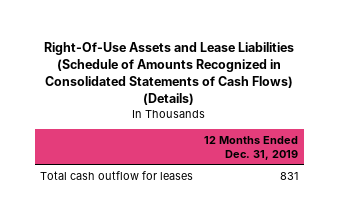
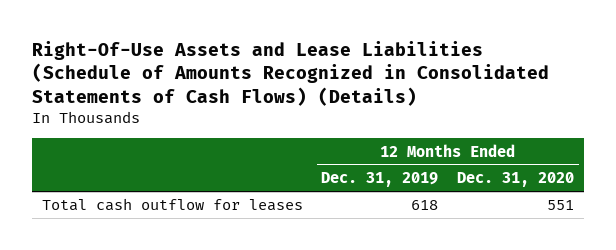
- | 12 Months Ended Dec. 31, 2019
+ | 12 Months Ended Dec. 31, 2019 | 12 Months Ended Dec. 31, 2020
- Total cash outflow for leases | 831
+ Total cash outflow for leases | 618 | 551

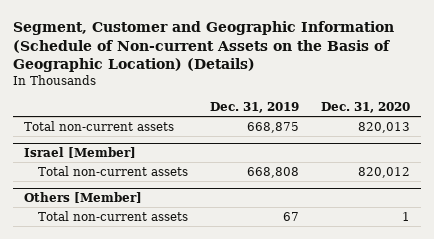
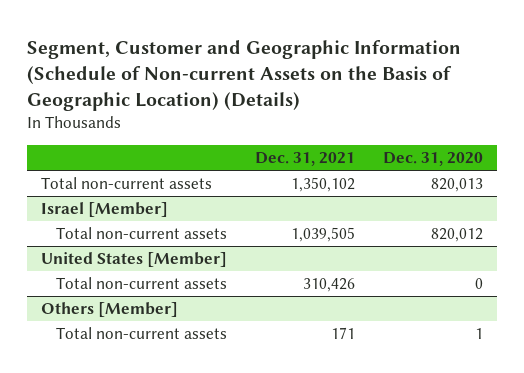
- | Dec. 31, 2019 | Dec. 31, 2020
+ | Dec. 31, 2021 | Dec. 31, 2020
+ United States [Member]
+ Total non-current assets | 310,426 | 0

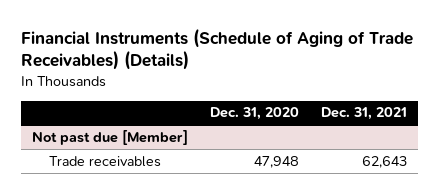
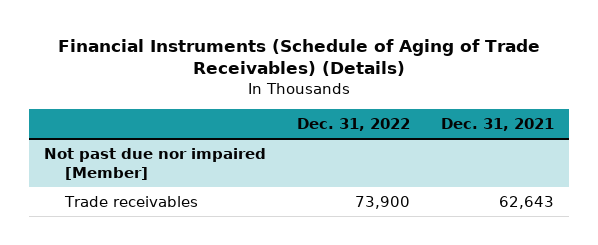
- | Dec. 31, 2020 | Dec. 31, 2021
+ | Dec. 31, 2022 | Dec. 31, 2021
- Not past due [Member]
+ Not past due nor impaired [Member]

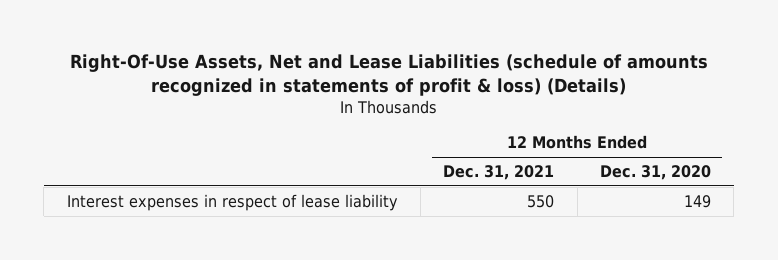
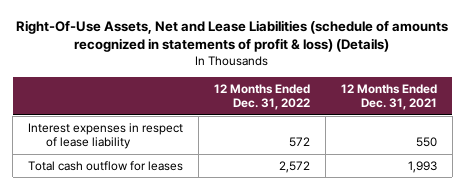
- | 12 Months Ended Dec. 31, 2021 | 12 Months Ended Dec. 31, 2020
+ | 12 Months Ended Dec. 31, 2022 | 12 Months Ended Dec. 31, 2021
+ Total cash outflow for leases | 2,572 | 1,993

